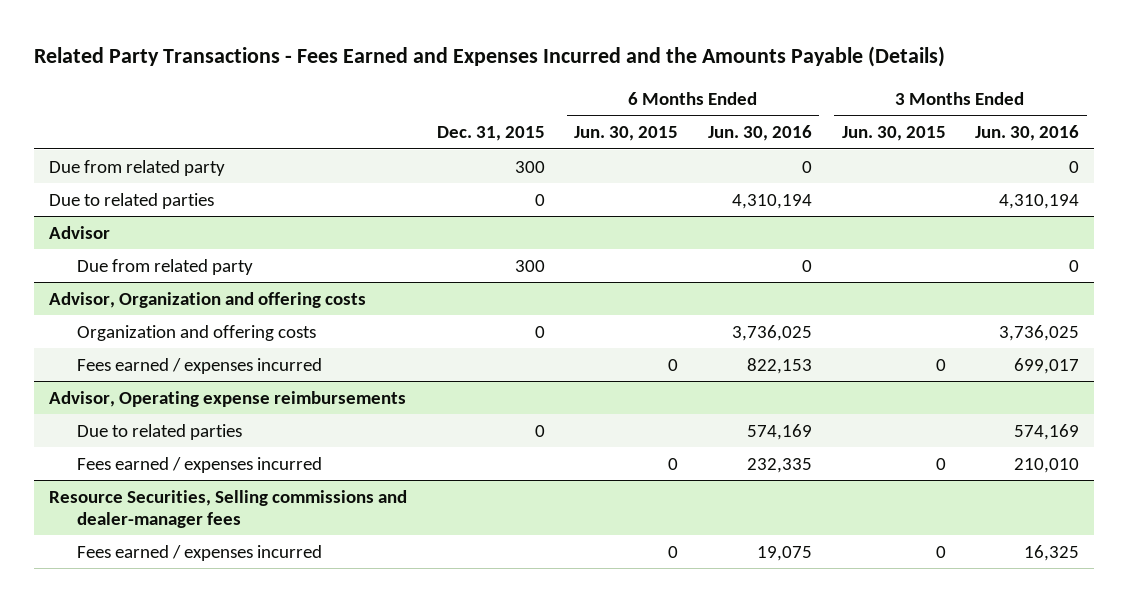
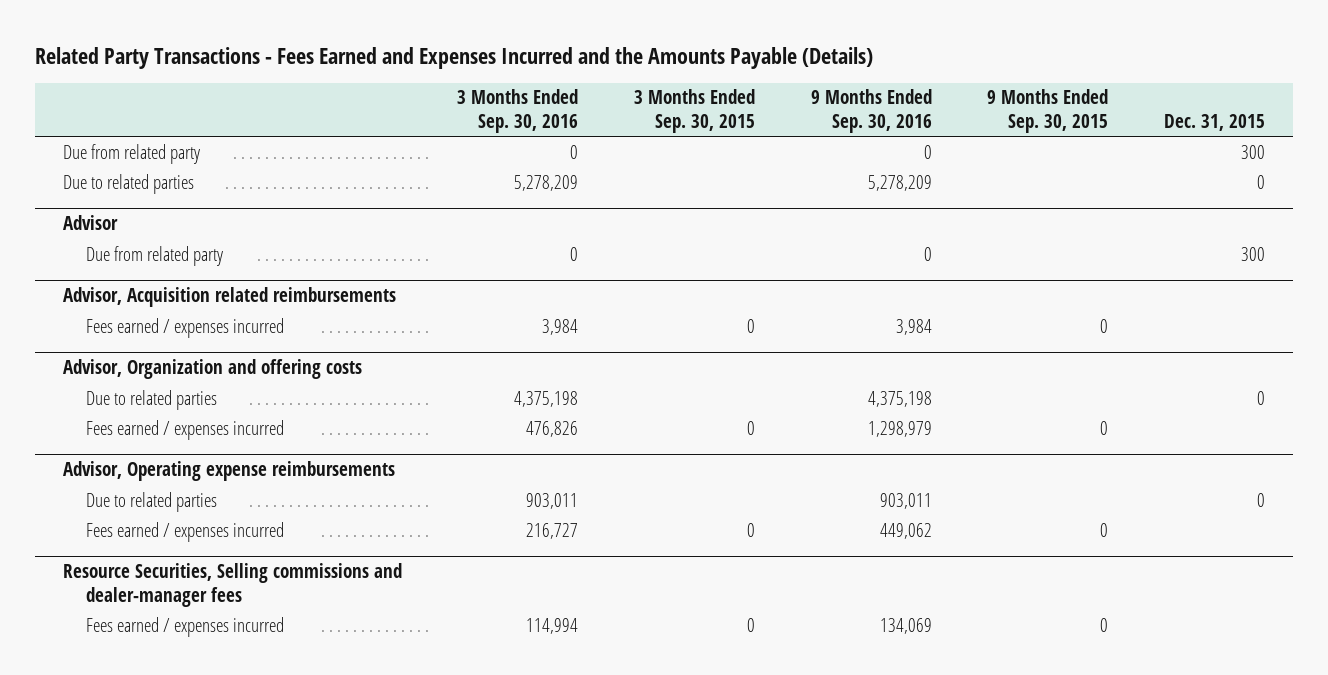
- | Dec. 31, 2015 | 6 Months Ended Jun. 30, 2015 | 6 Months Ended Jun. 30, 2016 | 3 Months Ended Jun. 30, 2015 | 3 Months Ended Jun. 30, 2016
+ | 3 Months Ended Sep. 30, 2016 | 3 Months Ended Sep. 30, 2015 | 9 Months Ended Sep. 30, 2016 | 9 Months Ended Sep. 30, 2015 | Dec. 31, 2015
+ Advisor, Acquisition related reimbursements
+ Fees earned / expenses incurred | 3,984 | 0 | 3,984 | 0 |
@ Advisor, Organization and offering costs
- Organization and offering costs | 0 | | 3,736,025 | | 3,736,025
+ Due to related parties | 4,375,198 | | 4,375,198 | | 0

